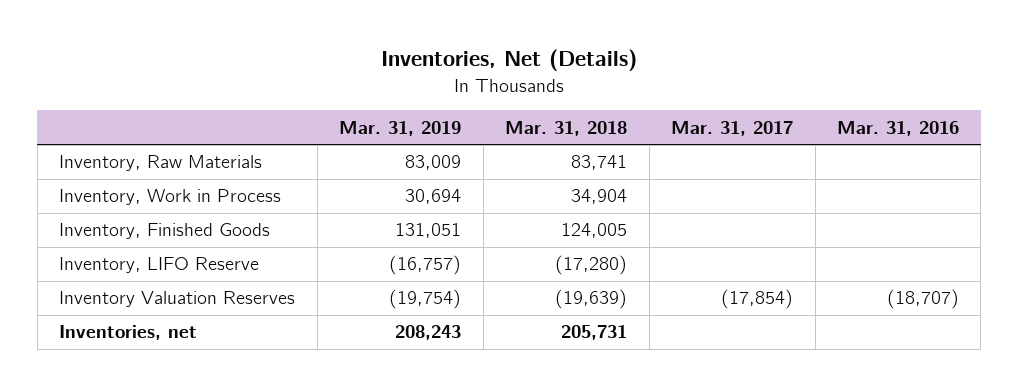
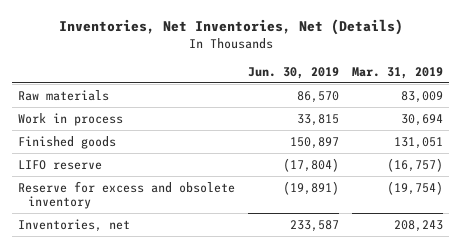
- Inventories, Net (Details)
+ Inventories, Net Inventories, Net (Details)
- | Mar. 31, 2019 | Mar. 31, 2018 | Mar. 31, 2017 | Mar. 31, 2016
+ | Jun. 30, 2019 | Mar. 31, 2019
- Inventory, Raw Materials | 83,009 | 83,741 | |
- Inventory, Work in Process | 30,694 | 34,904 | |
- Inventory, Finished Goods | 131,051 | 124,005 | |
- Inventory, LIFO Reserve | (16,757) | (17,280) | |
- Inventory Valuation Reserves | (19,754) | (19,639) | (17,854) | (18,707)
+ Raw materials | 86,570 | 83,009
+ Work in process | 33,815 | 30,694
+ Finished goods | 150,897 | 131,051
+ LIFO reserve | (17,804) | (16,757)
+ Reserve for excess and obsolete inventory | (19,891) | (19,754)

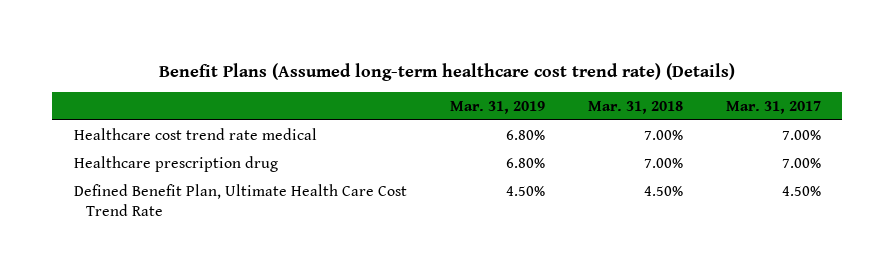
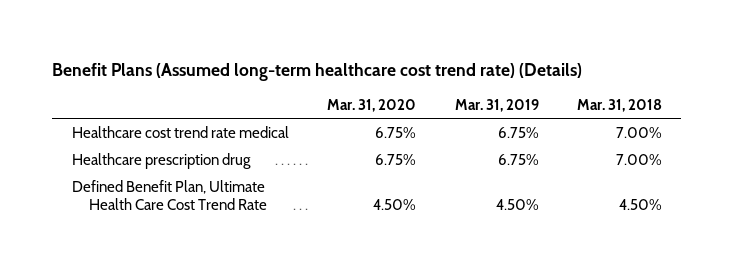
- | Mar. 31, 2019 | Mar. 31, 2018 | Mar. 31, 2017
+ | Mar. 31, 2020 | Mar. 31, 2019 | Mar. 31, 2018
- Healthcare cost trend rate medical | 6.80% | 7.00% | 7.00%
- Healthcare prescription drug | 6.80% | 7.00% | 7.00%
+ Healthcare cost trend rate medical | 6.75% | 6.75% | 7.00%
+ Healthcare prescription drug | 6.75% | 6.75% | 7.00%

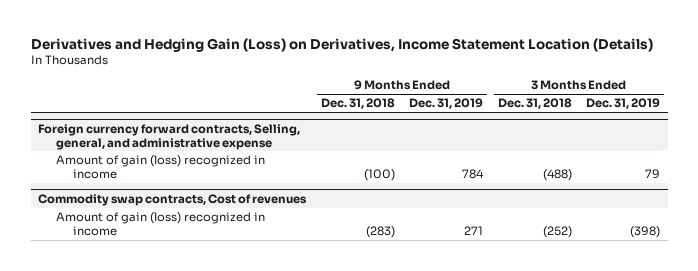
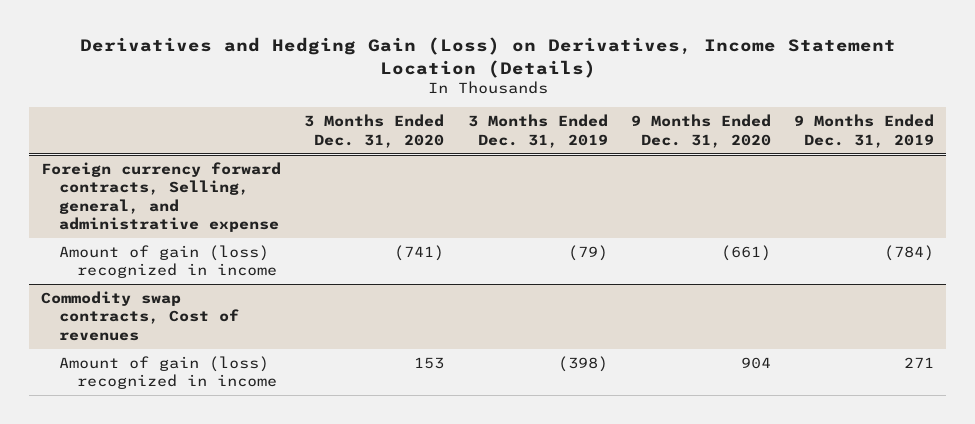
- | 9 Months Ended Dec. 31, 2018 | 9 Months Ended Dec. 31, 2019 | 3 Months Ended Dec. 31, 2018 | 3 Months Ended Dec. 31, 2019
+ | 3 Months Ended Dec. 31, 2020 | 3 Months Ended Dec. 31, 2019 | 9 Months Ended Dec. 31, 2020 | 9 Months Ended Dec. 31, 2019
@ Foreign currency forward contracts, Selling, general, and administrative expense
- Amount of gain (loss) recognized in income | (100) | 784 | (488) | 79
+ Amount of gain (loss) recognized in income | (741) | (79) | (661) | (784)

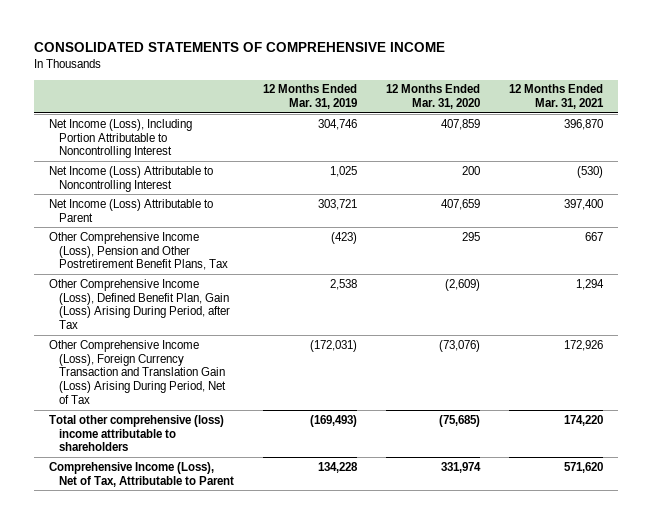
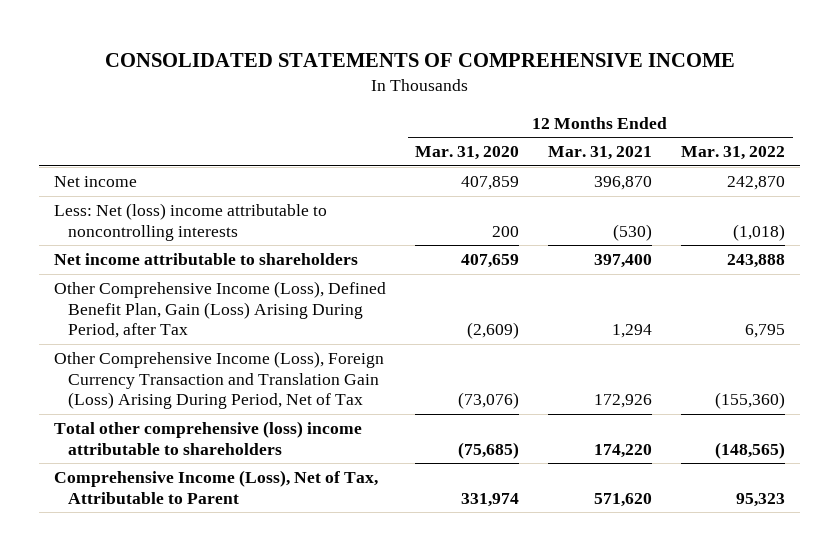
- | 12 Months Ended Mar. 31, 2019 | 12 Months Ended Mar. 31, 2020 | 12 Months Ended Mar. 31, 2021
+ | 12 Months Ended Mar. 31, 2020 | 12 Months Ended Mar. 31, 2021 | 12 Months Ended Mar. 31, 2022
- Net Income (Loss), Including Portion Attributable to Noncontrolling Interest | 304,746 | 407,859 | 396,870
- Net Income (Loss) Attributable to Noncontrolling Interest | 1,025 | 200 | (530)
- Net Income (Loss) Attributable to Parent | 303,721 | 407,659 | 397,400
- Other Comprehensive Income (Loss), Pension and Other Postretirement Benefit Plans, Tax | (423) | 295 | 667
+ Net income | 407,859 | 396,870 | 242,870
+ Less: Net (loss) income attributable to noncontrolling interests | 200 | (530) | (1,018)
+ Net income attributable to shareholders | 407,659 | 397,400 | 243,888

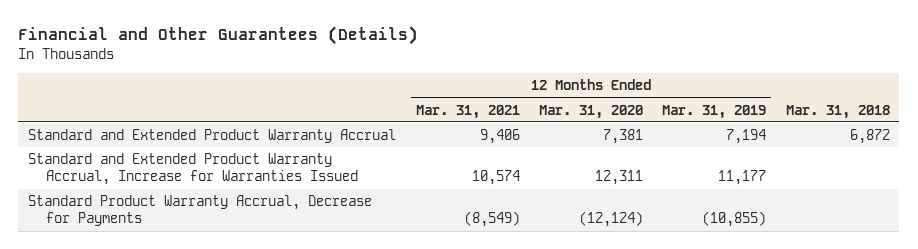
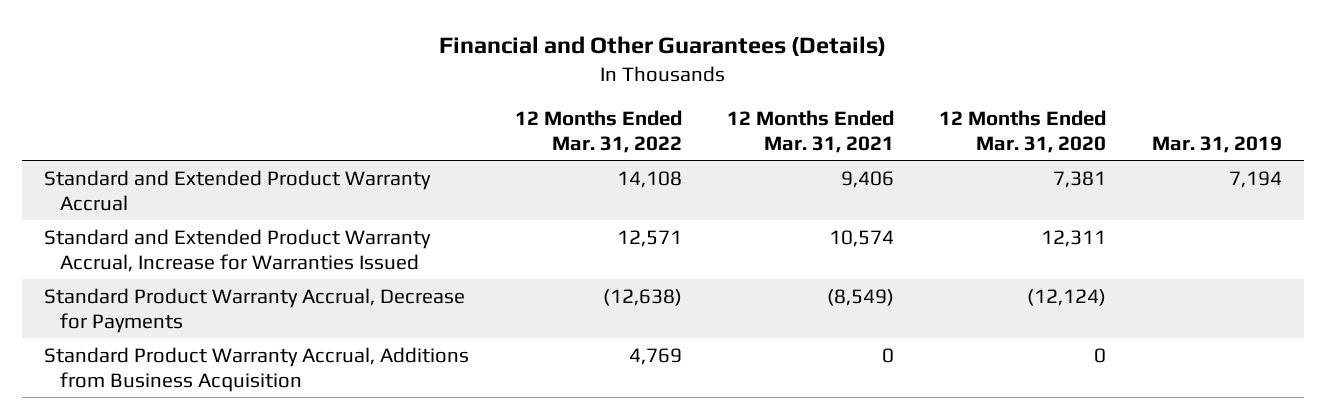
- | 12 Months Ended Mar. 31, 2021 | 12 Months Ended Mar. 31, 2020 | 12 Months Ended Mar. 31, 2019 | Mar. 31, 2018
+ | 12 Months Ended Mar. 31, 2022 | 12 Months Ended Mar. 31, 2021 | 12 Months Ended Mar. 31, 2020 | Mar. 31, 2019
+ Standard Product Warranty Accrual, Additions from Business Acquisition | 4,769 | 0 | 0 |

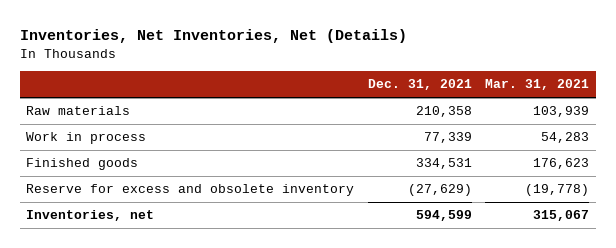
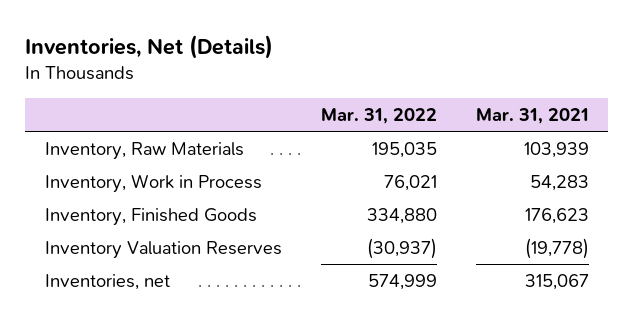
- Inventories, Net Inventories, Net (Details)
+ Inventories, Net (Details)
- | Dec. 31, 2021 | Mar. 31, 2021
+ | Mar. 31, 2022 | Mar. 31, 2021
- Raw materials | 210,358 | 103,939
- Work in process | 77,339 | 54,283
- Finished goods | 334,531 | 176,623
- Reserve for excess and obsolete inventory | (27,629) | (19,778)
+ Inventory, Raw Materials | 195,035 | 103,939
+ Inventory, Work in Process | 76,021 | 54,283
+ Inventory, Finished Goods | 334,880 | 176,623
+ Inventory Valuation Reserves | (30,937) | (19,778)

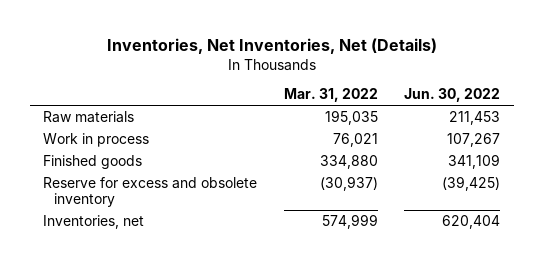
- Inventories, Net (Details)
+ Inventories, Net Inventories, Net (Details)
- | Mar. 31, 2022 | Mar. 31, 2021
+ | Mar. 31, 2022 | Jun. 30, 2022
- Inventory, Raw Materials | 195,035 | 103,939
- Inventory, Work in Process | 76,021 | 54,283
- Inventory, Finished Goods | 334,880 | 176,623
- Inventory Valuation Reserves | (30,937) | (19,778)
+ Raw materials | 195,035 | 211,453
+ Work in process | 76,021 | 107,267
+ Finished goods | 334,880 | 341,109
+ Reserve for excess and obsolete inventory | (30,937) | (39,425)

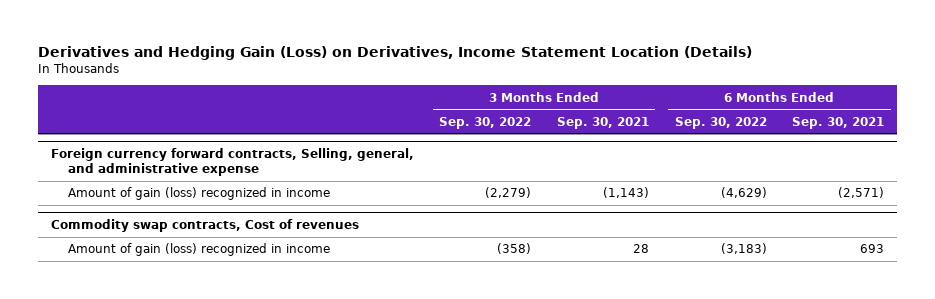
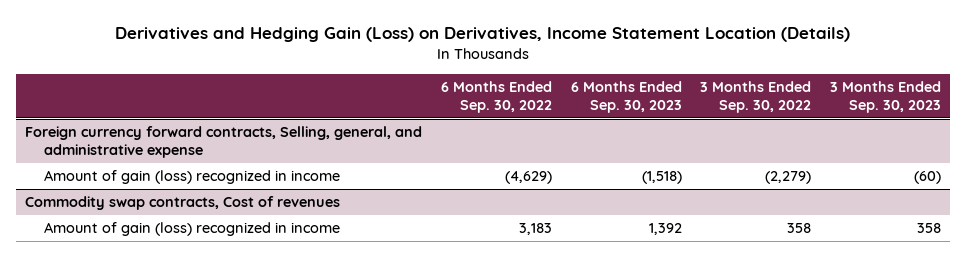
- | 3 Months Ended Sep. 30, 2022 | 3 Months Ended Sep. 30, 2021 | 6 Months Ended Sep. 30, 2022 | 6 Months Ended Sep. 30, 2021
+ | 6 Months Ended Sep. 30, 2022 | 6 Months Ended Sep. 30, 2023 | 3 Months Ended Sep. 30, 2022 | 3 Months Ended Sep. 30, 2023
@ Commodity swap contracts, Cost of revenues
- Amount of gain (loss) recognized in income | (358) | 28 | (3,183) | 693
+ Amount of gain (loss) recognized in income | 3,183 | 1,392 | 358 | 358

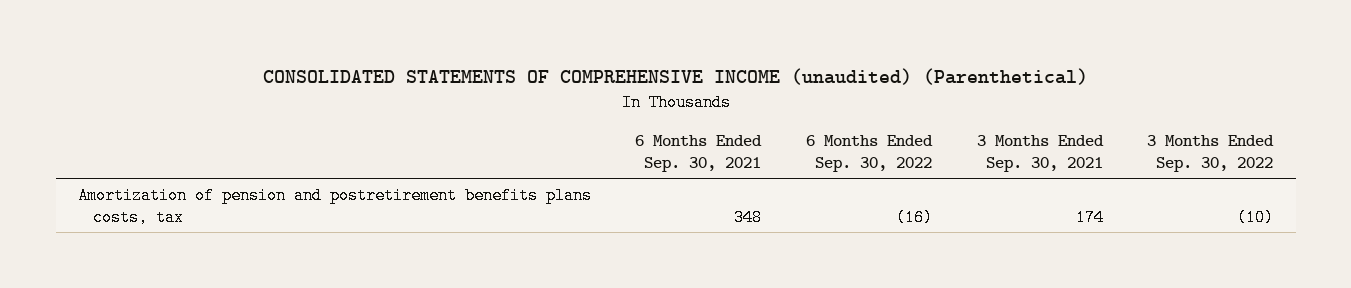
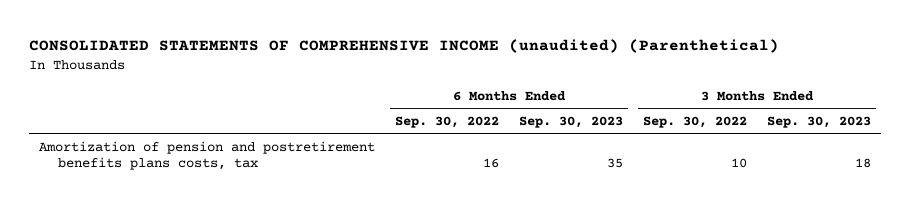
- | 6 Months Ended Sep. 30, 2021 | 6 Months Ended Sep. 30, 2022 | 3 Months Ended Sep. 30, 2021 | 3 Months Ended Sep. 30, 2022
+ | 6 Months Ended Sep. 30, 2022 | 6 Months Ended Sep. 30, 2023 | 3 Months Ended Sep. 30, 2022 | 3 Months Ended Sep. 30, 2023
- Amortization of pension and postretirement benefits plans costs, tax | 348 | (16) | 174 | (10)
+ Amortization of pension and postretirement benefits plans costs, tax | 16 | 35 | 10 | 18

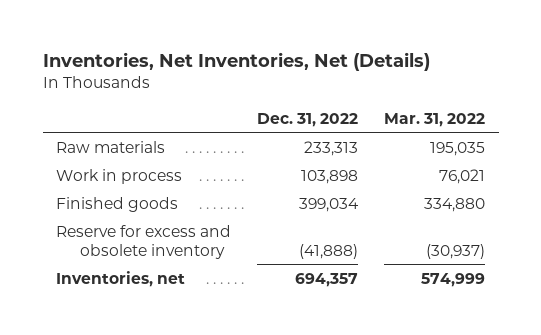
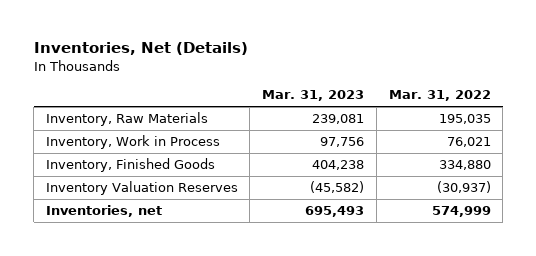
- Inventories, Net Inventories, Net (Details)
+ Inventories, Net (Details)
- | Dec. 31, 2022 | Mar. 31, 2022
+ | Mar. 31, 2023 | Mar. 31, 2022
- Raw materials | 233,313 | 195,035
- Work in process | 103,898 | 76,021
- Finished goods | 399,034 | 334,880
- Reserve for excess and obsolete inventory | (41,888) | (30,937)
+ Inventory, Raw Materials | 239,081 | 195,035
+ Inventory, Work in Process | 97,756 | 76,021
+ Inventory, Finished Goods | 404,238 | 334,880
+ Inventory Valuation Reserves | (45,582) | (30,937)

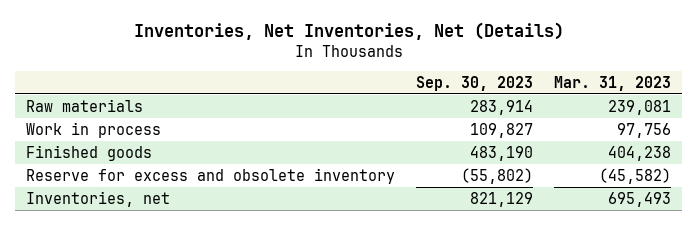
- Inventories, Net (Details)
+ Inventories, Net Inventories, Net (Details)
- | Mar. 31, 2023 | Mar. 31, 2022
+ | Sep. 30, 2023 | Mar. 31, 2023
- Inventory, Raw Materials | 239,081 | 195,035
- Inventory, Work in Process | 97,756 | 76,021
- Inventory, Finished Goods | 404,238 | 334,880
- Inventory Valuation Reserves | (45,582) | (30,937)
+ Raw materials | 283,914 | 239,081
+ Work in process | 109,827 | 97,756
+ Finished goods | 483,190 | 404,238
+ Reserve for excess and obsolete inventory | (55,802) | (45,582)

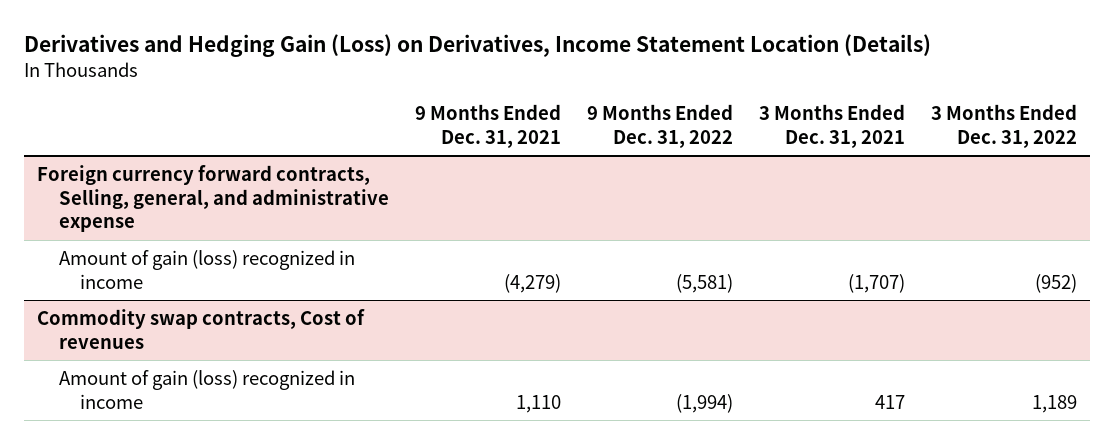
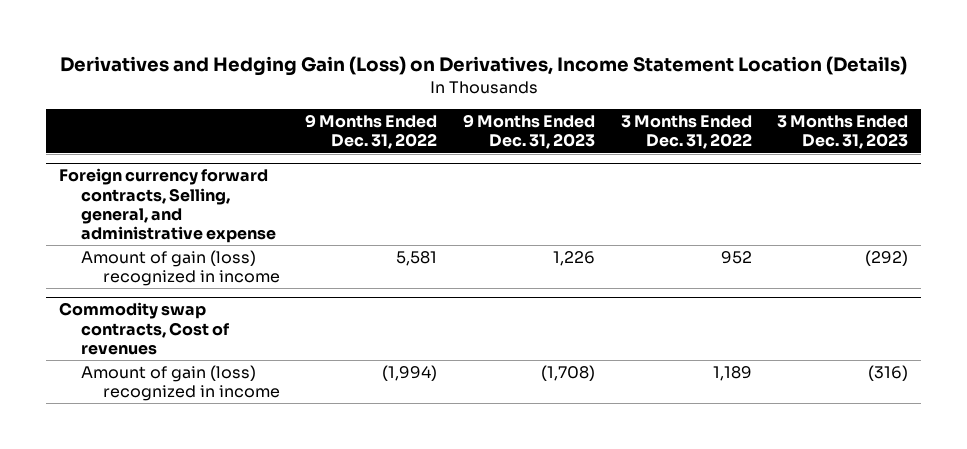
- | 9 Months Ended Dec. 31, 2021 | 9 Months Ended Dec. 31, 2022 | 3 Months Ended Dec. 31, 2021 | 3 Months Ended Dec. 31, 2022
+ | 9 Months Ended Dec. 31, 2022 | 9 Months Ended Dec. 31, 2023 | 3 Months Ended Dec. 31, 2022 | 3 Months Ended Dec. 31, 2023
@ Foreign currency forward contracts, Selling, general, and administrative expense
- Amount of gain (loss) recognized in income | (4,279) | (5,581) | (1,707) | (952)
+ Amount of gain (loss) recognized in income | 5,581 | 1,226 | 952 | (292)

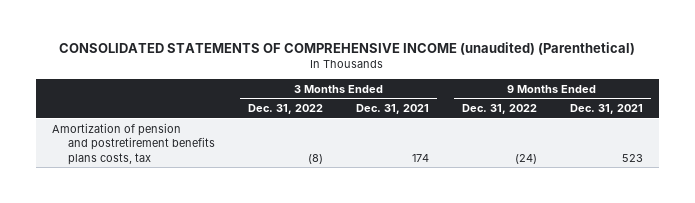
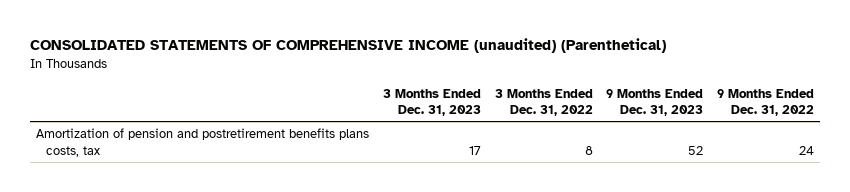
- | 3 Months Ended Dec. 31, 2022 | 3 Months Ended Dec. 31, 2021 | 9 Months Ended Dec. 31, 2022 | 9 Months Ended Dec. 31, 2021
+ | 3 Months Ended Dec. 31, 2023 | 3 Months Ended Dec. 31, 2022 | 9 Months Ended Dec. 31, 2023 | 9 Months Ended Dec. 31, 2022
- Amortization of pension and postretirement benefits plans costs, tax | (8) | 174 | (24) | 523
+ Amortization of pension and postretirement benefits plans costs, tax | 17 | 8 | 52 | 24

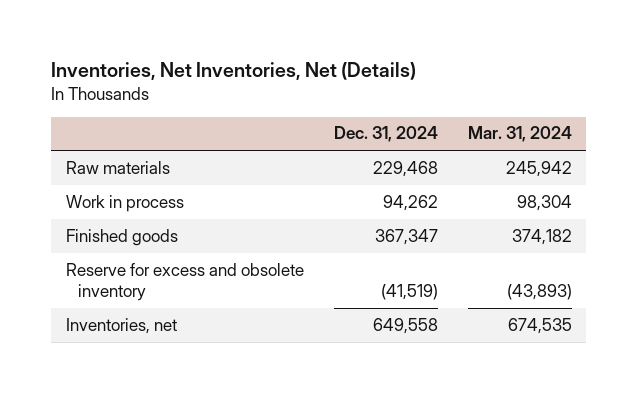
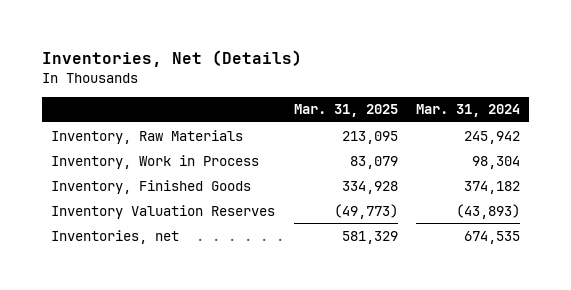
- Inventories, Net Inventories, Net (Details)
+ Inventories, Net (Details)
- | Dec. 31, 2024 | Mar. 31, 2024
+ | Mar. 31, 2025 | Mar. 31, 2024
- Raw materials | 229,468 | 245,942
- Work in process | 94,262 | 98,304
- Finished goods | 367,347 | 374,182
- Reserve for excess and obsolete inventory | (41,519) | (43,893)
+ Inventory, Raw Materials | 213,095 | 245,942
+ Inventory, Work in Process | 83,079 | 98,304
+ Inventory, Finished Goods | 334,928 | 374,182
+ Inventory Valuation Reserves | (49,773) | (43,893)

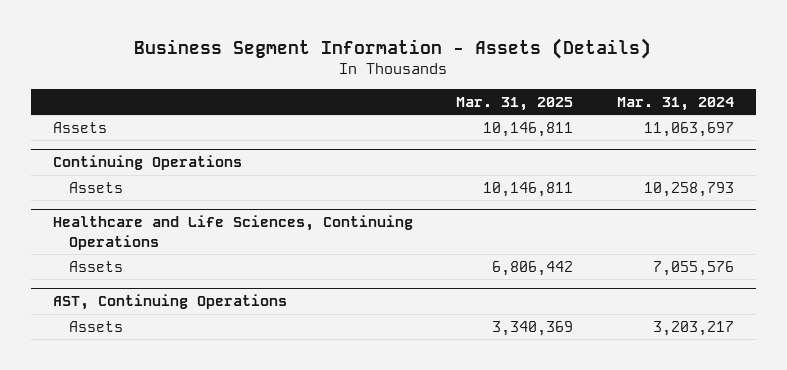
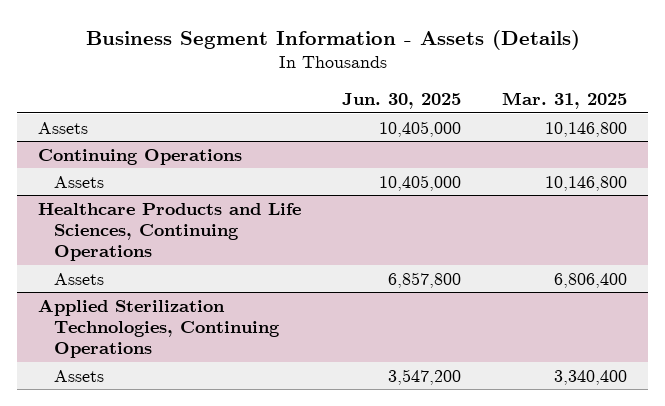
- | Mar. 31, 2025 | Mar. 31, 2024
+ | Jun. 30, 2025 | Mar. 31, 2025
- Assets | 10,146,811 | 11,063,697
+ Assets | 10,405,000 | 10,146,800
@ Continuing Operations
- Assets | 10,146,811 | 10,258,793
- Healthcare and Life Sciences, Continuing Operations
- Assets | 6,806,442 | 7,055,576
- AST, Continuing Operations
- Assets | 3,340,369 | 3,203,217
@ Continuing Operations
+ Assets | 10,405,000 | 10,146,800
+ Healthcare Products and Life Sciences, Continuing Operations
+ Assets | 6,857,800 | 6,806,400
+ Applied Sterilization Technologies, Continuing Operations
+ Assets | 3,547,200 | 3,340,400

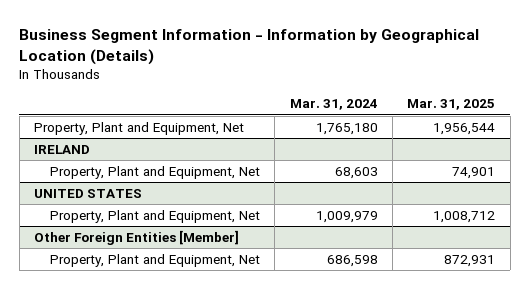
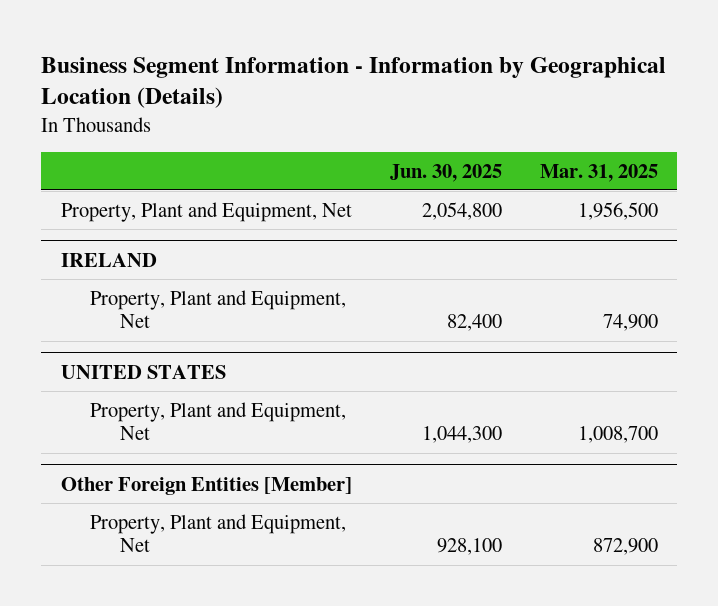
- | Mar. 31, 2024 | Mar. 31, 2025
+ | Jun. 30, 2025 | Mar. 31, 2025
- Property, Plant and Equipment, Net | 1,765,180 | 1,956,544
+ Property, Plant and Equipment, Net | 2,054,800 | 1,956,500
@ IRELAND
- Property, Plant and Equipment, Net | 68,603 | 74,901
+ Property, Plant and Equipment, Net | 82,400 | 74,900
@ UNITED STATES
- Property, Plant and Equipment, Net | 1,009,979 | 1,008,712
+ Property, Plant and Equipment, Net | 1,044,300 | 1,008,700
@ Other Foreign Entities [Member]
- Property, Plant and Equipment, Net | 686,598 | 872,931
+ Property, Plant and Equipment, Net | 928,100 | 872,900

